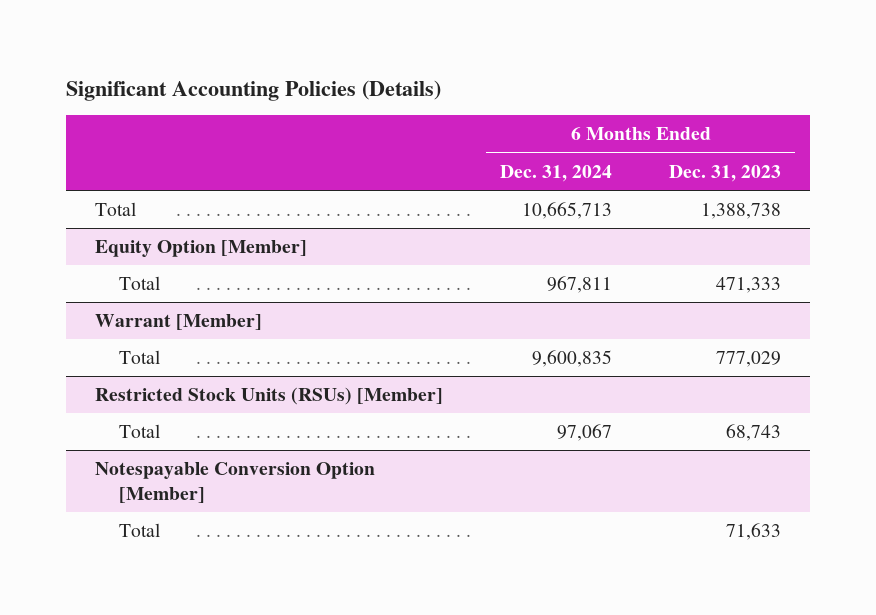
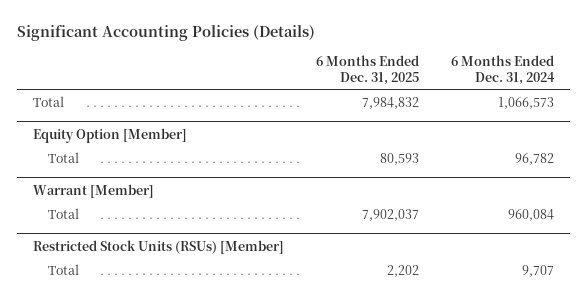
- | 6 Months Ended Dec. 31, 2024 | 6 Months Ended Dec. 31, 2023
+ | 6 Months Ended Dec. 31, 2025 | 6 Months Ended Dec. 31, 2024
- Total | 10,665,713 | 1,388,738
+ Total | 7,984,832 | 1,066,573
@ Equity Option [Member]
- Total | 967,811 | 471,333
+ Total | 80,593 | 96,782
@ Warrant [Member]
- Total | 9,600,835 | 777,029
+ Total | 7,902,037 | 960,084
@ Restricted Stock Units (RSUs) [Member]
- Total | 97,067 | 68,743
- Notespayable Conversion Option [Member]
- Total | | 71,633
@ Restricted Stock Units (RSUs) [Member]
+ Total | 2,202 | 9,707

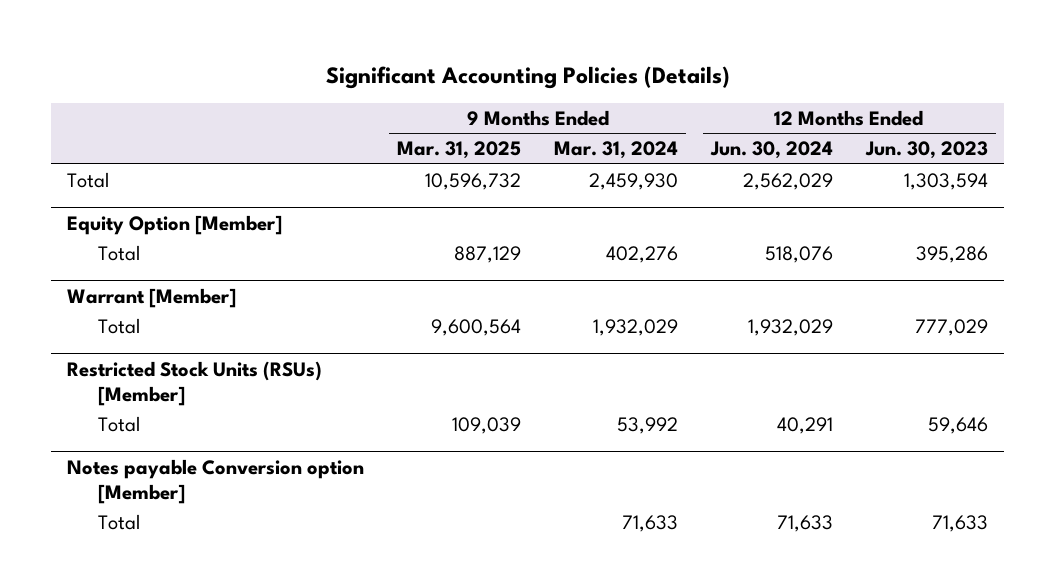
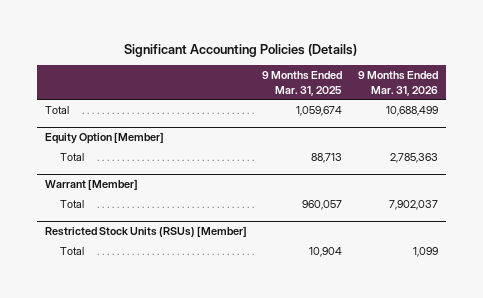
- | 9 Months Ended Mar. 31, 2025 | 9 Months Ended Mar. 31, 2024 | 12 Months Ended Jun. 30, 2024 | 12 Months Ended Jun. 30, 2023
+ | 9 Months Ended Mar. 31, 2025 | 9 Months Ended Mar. 31, 2026
- Total | 10,596,732 | 2,459,930 | 2,562,029 | 1,303,594
+ Total | 1,059,674 | 10,688,499
@ Equity Option [Member]
- Total | 887,129 | 402,276 | 518,076 | 395,286
+ Total | 88,713 | 2,785,363
@ Warrant [Member]
- Total | 9,600,564 | 1,932,029 | 1,932,029 | 777,029
+ Total | 960,057 | 7,902,037
@ Restricted Stock Units (RSUs) [Member]
- Total | 109,039 | 53,992 | 40,291 | 59,646
- Notes payable Conversion option [Member]
- Total | | 71,633 | 71,633 | 71,633
@ Restricted Stock Units (RSUs) [Member]
+ Total | 10,904 | 1,099

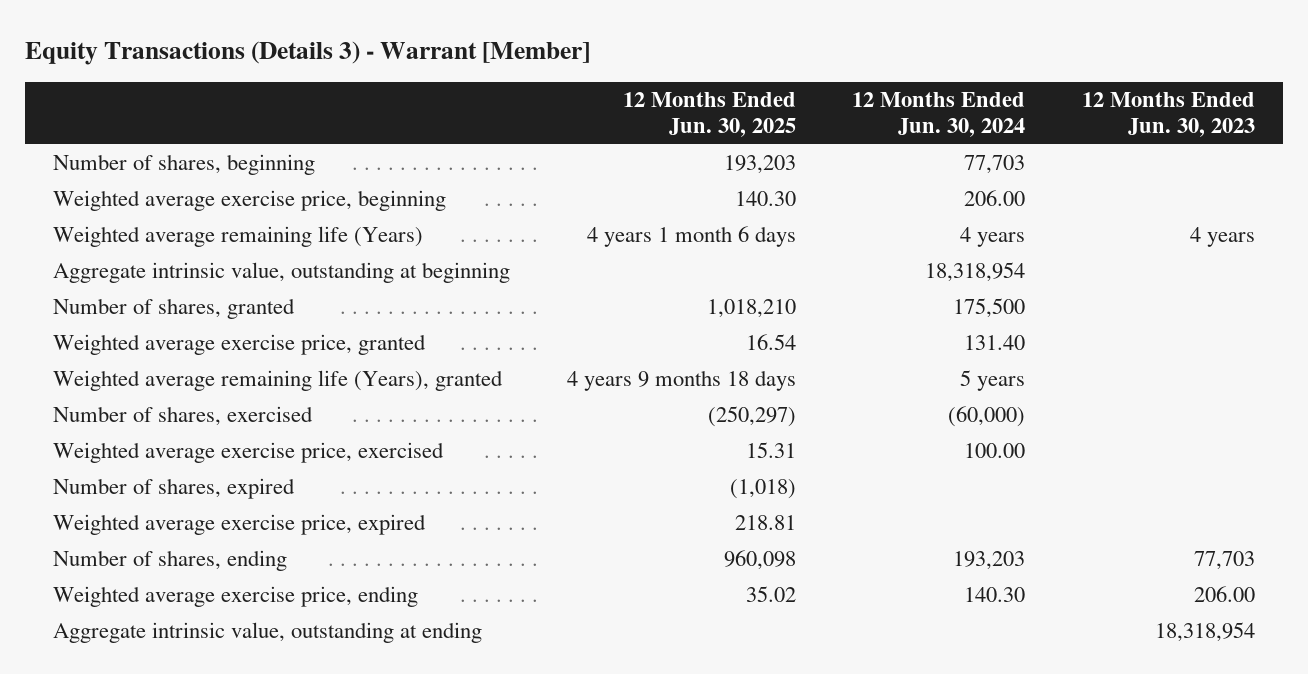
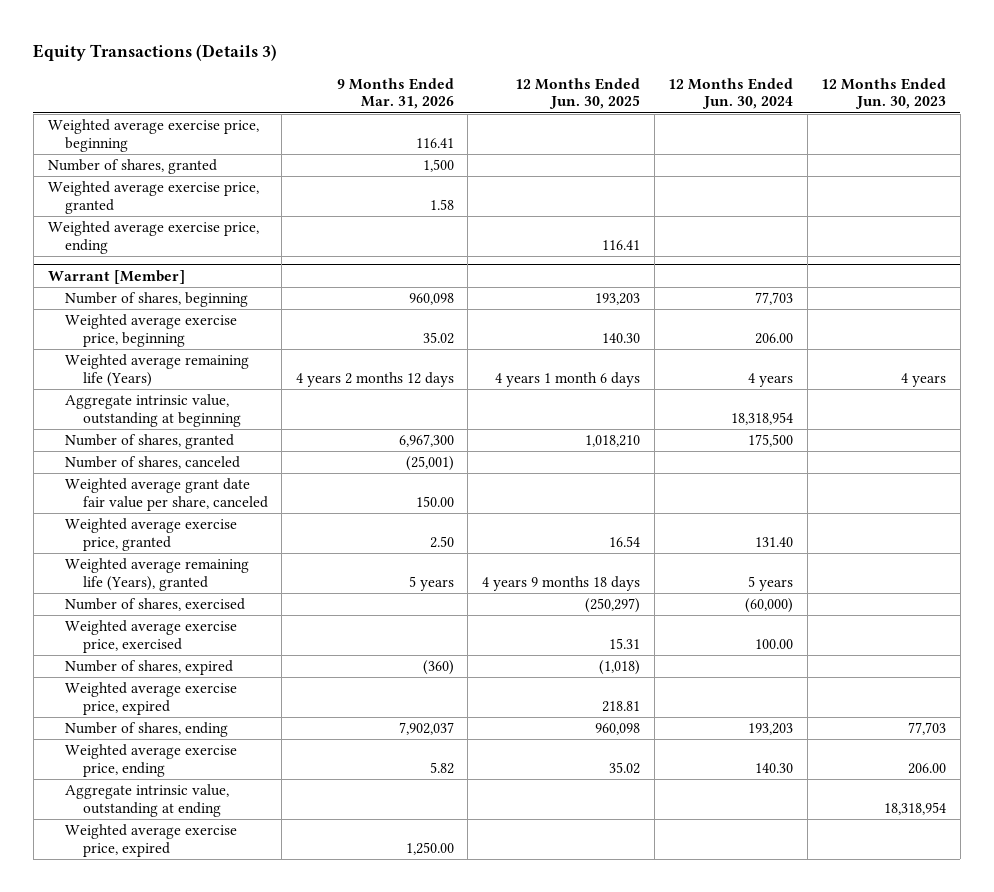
- Equity Transactions (Details 3) - Warrant [Member]
+ Equity Transactions (Details 3)
- | 12 Months Ended Jun. 30, 2025 | 12 Months Ended Jun. 30, 2024 | 12 Months Ended Jun. 30, 2023
+ | 9 Months Ended Mar. 31, 2026 | 12 Months Ended Jun. 30, 2025 | 12 Months Ended Jun. 30, 2024 | 12 Months Ended Jun. 30, 2023
+ Weighted average exercise price, beginning | 116.41 | | |
+ Number of shares, granted | 1,500 | | |
+ Weighted average exercise price, granted | 1.58 | | |
+ Weighted average exercise price, ending | | 116.41 | |
+ Warrant [Member]
+ Number of shares, canceled | (25,001) | | |
+ Weighted average grant date fair value per share, canceled | 150.00 | | |
+ Weighted average exercise price, expired | 1,250.00 | | |

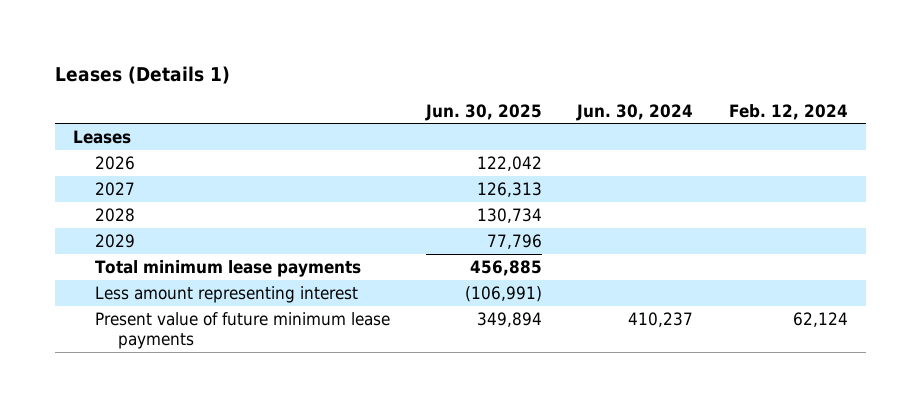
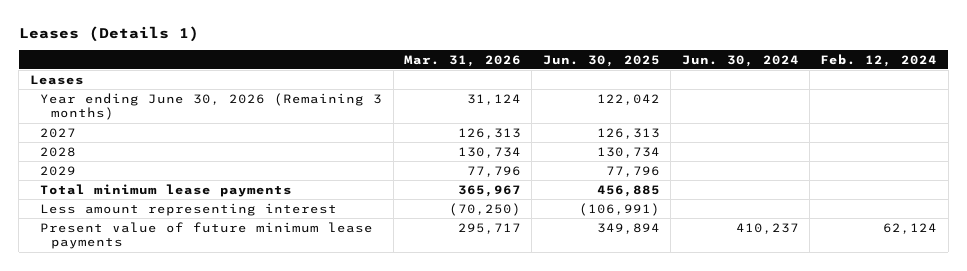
- | Jun. 30, 2025 | Jun. 30, 2024 | Feb. 12, 2024
+ | Mar. 31, 2026 | Jun. 30, 2025 | Jun. 30, 2024 | Feb. 12, 2024
- 2026 | 122,042 | |
+ Year ending June 30, 2026 (Remaining 3 months) | 31,124 | 122,042 | |

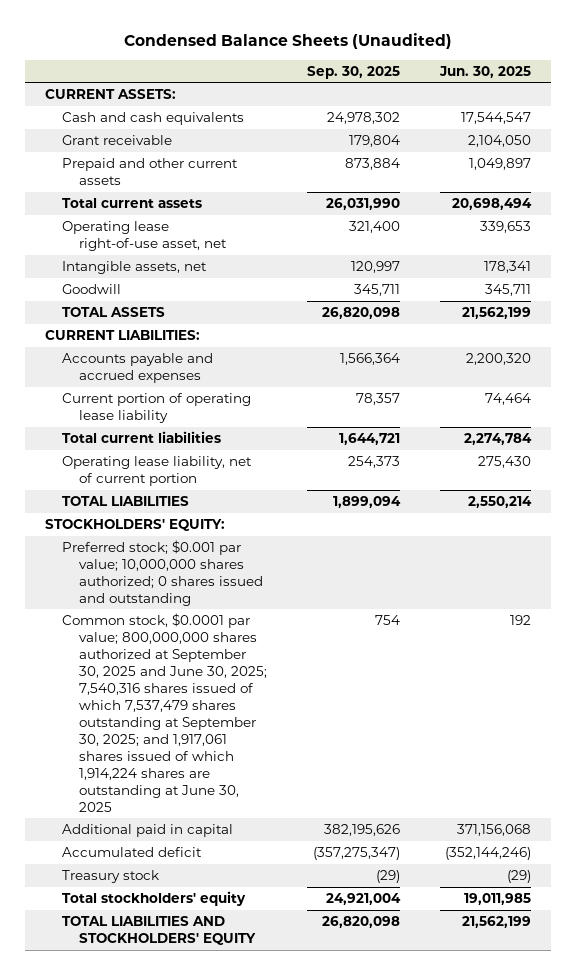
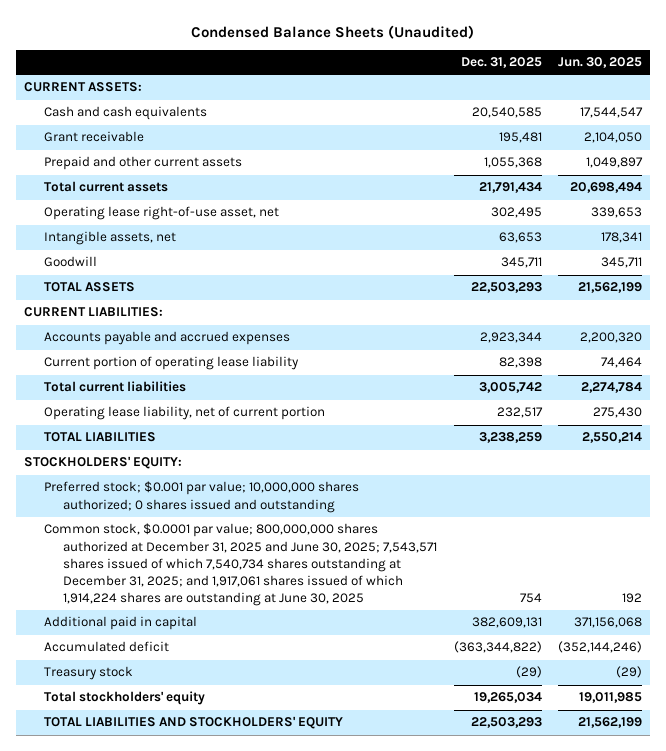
- | Sep. 30, 2025 | Jun. 30, 2025
+ | Dec. 31, 2025 | Jun. 30, 2025
- Common stock, $0.0001 par value; 800,000,000 shares authorized at September 30, 2025 and June 30, 2025; 7,540,316 shares issued of which 7,537,479 shares outstanding at September 30, 2025; and 1,917,061 shares issued of which 1,914,224 shares are outstanding at June 30, 2025 | 754 | 192
+ Common stock, $0.0001 par value; 800,000,000 shares authorized at December 31, 2025 and June 30, 2025; 7,543,571 shares issued of which 7,540,734 shares outstanding at December 31, 2025; and 1,917,061 shares issued of which 1,914,224 shares are outstanding at June 30, 2025 | 754 | 192

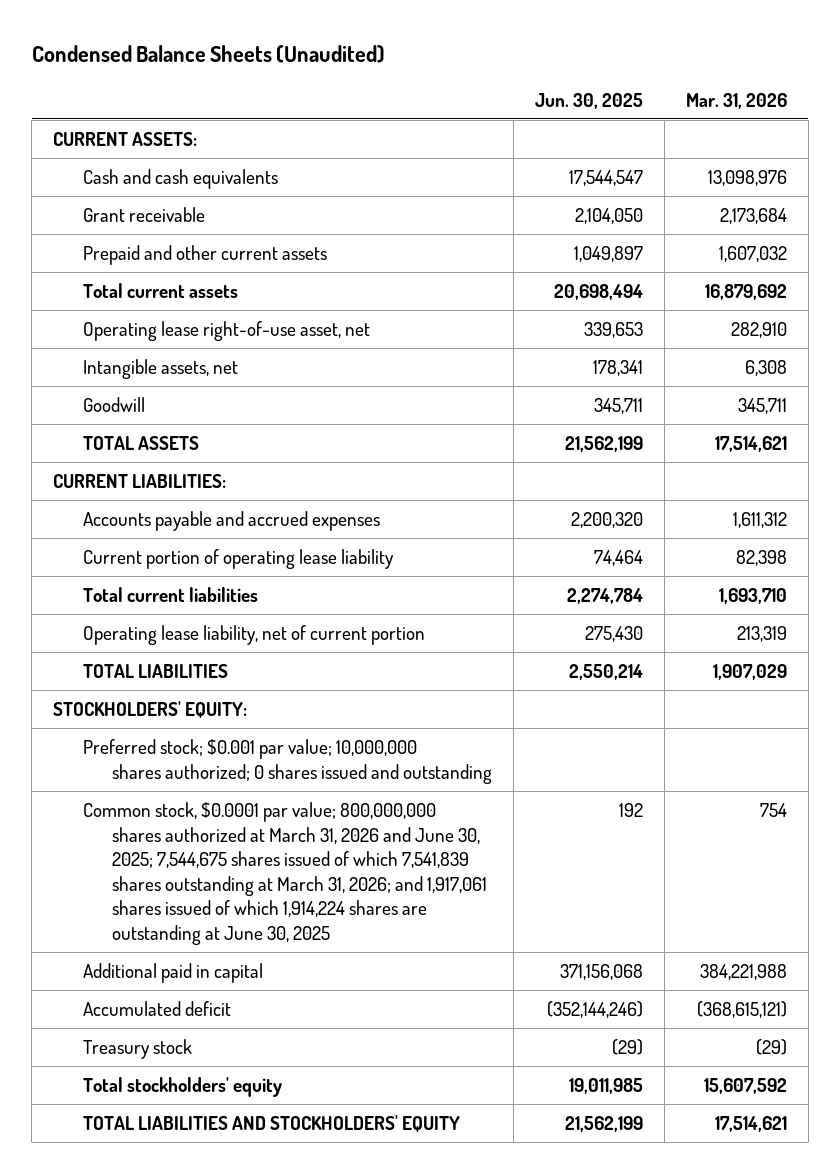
- | Dec. 31, 2025 | Jun. 30, 2025
+ | Jun. 30, 2025 | Mar. 31, 2026
- Common stock, $0.0001 par value; 800,000,000 shares authorized at December 31, 2025 and June 30, 2025; 7,543,571 shares issued of which 7,540,734 shares outstanding at December 31, 2025; and 1,917,061 shares issued of which 1,914,224 shares are outstanding at June 30, 2025 | 754 | 192
+ Common stock, $0.0001 par value; 800,000,000 shares authorized at March 31, 2026 and June 30, 2025; 7,544,675 shares issued of which 7,541,839 shares outstanding at March 31, 2026; and 1,917,061 shares issued of which 1,914,224 shares are outstanding at June 30, 2025 | 192 | 754

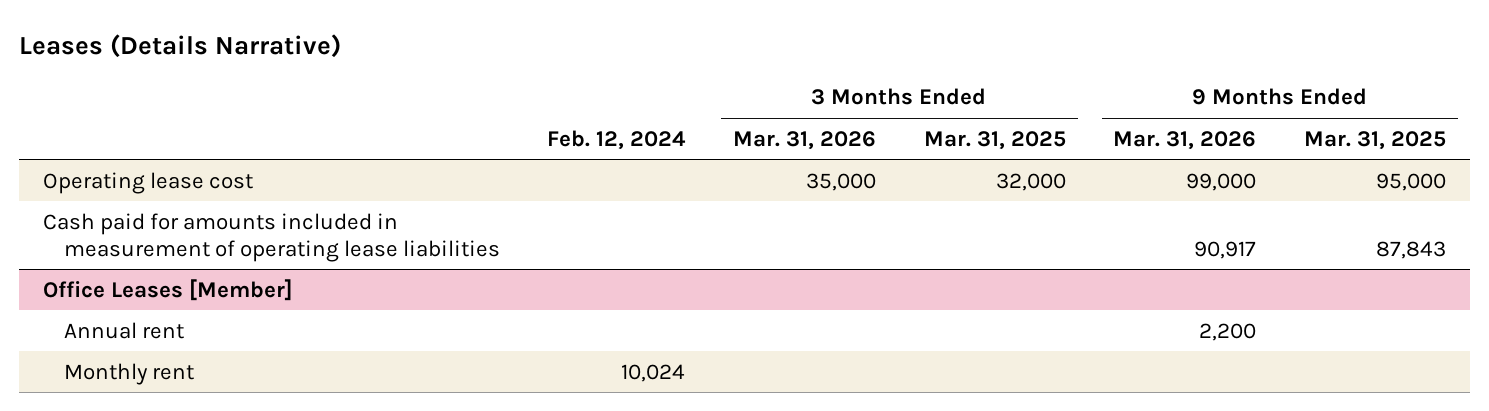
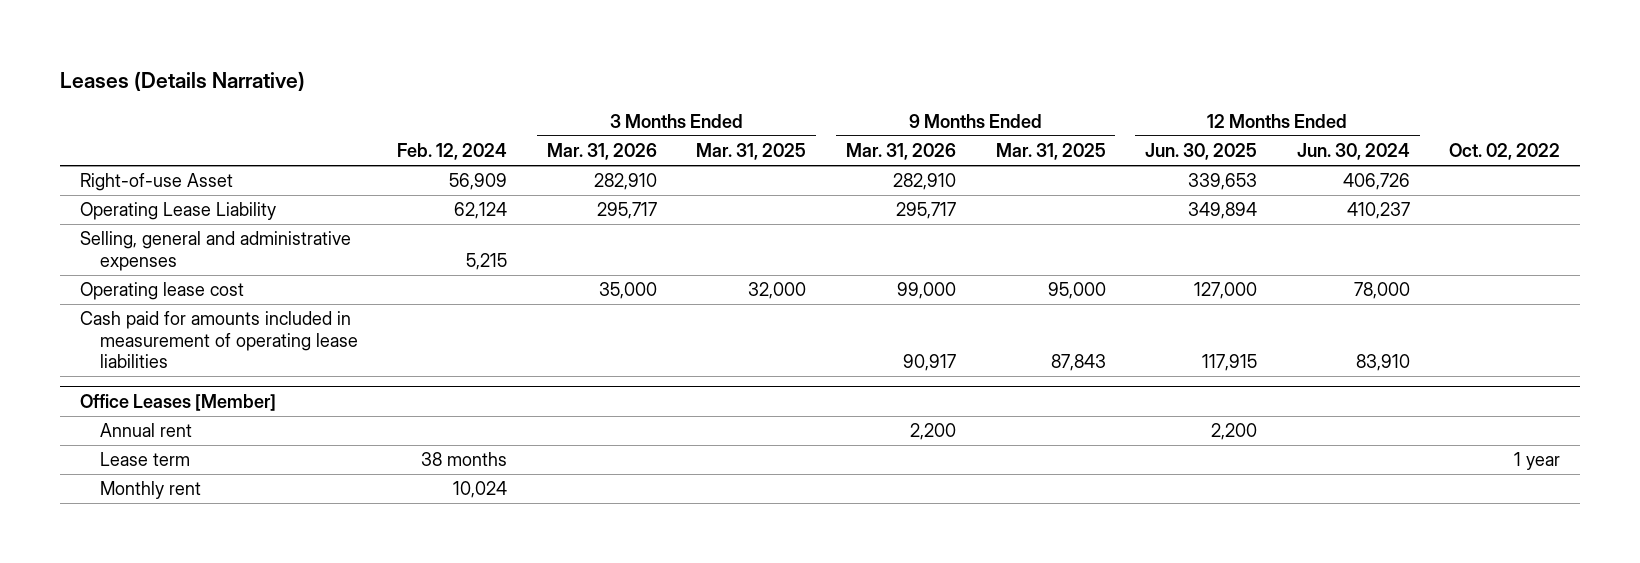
- | Feb. 12, 2024 | 3 Months Ended Mar. 31, 2026 | 3 Months Ended Mar. 31, 2025 | 9 Months Ended Mar. 31, 2026 | 9 Months Ended Mar. 31, 2025
+ | Feb. 12, 2024 | 3 Months Ended Mar. 31, 2026 | 3 Months Ended Mar. 31, 2025 | 9 Months Ended Mar. 31, 2026 | 9 Months Ended Mar. 31, 2025 | 12 Months Ended Jun. 30, 2025 | 12 Months Ended Jun. 30, 2024 | Oct. 02, 2022
+ Right-of-use Asset | 56,909 | 282,910 | | 282,910 | | 339,653 | 406,726 |
+ Operating Lease Liability | 62,124 | 295,717 | | 295,717 | | 349,894 | 410,237 |
+ Selling, general and administrative expenses | 5,215 | | | | | | |
@ Office Leases [Member]
+ Lease term | 38 months | | | | | | | 1 year

